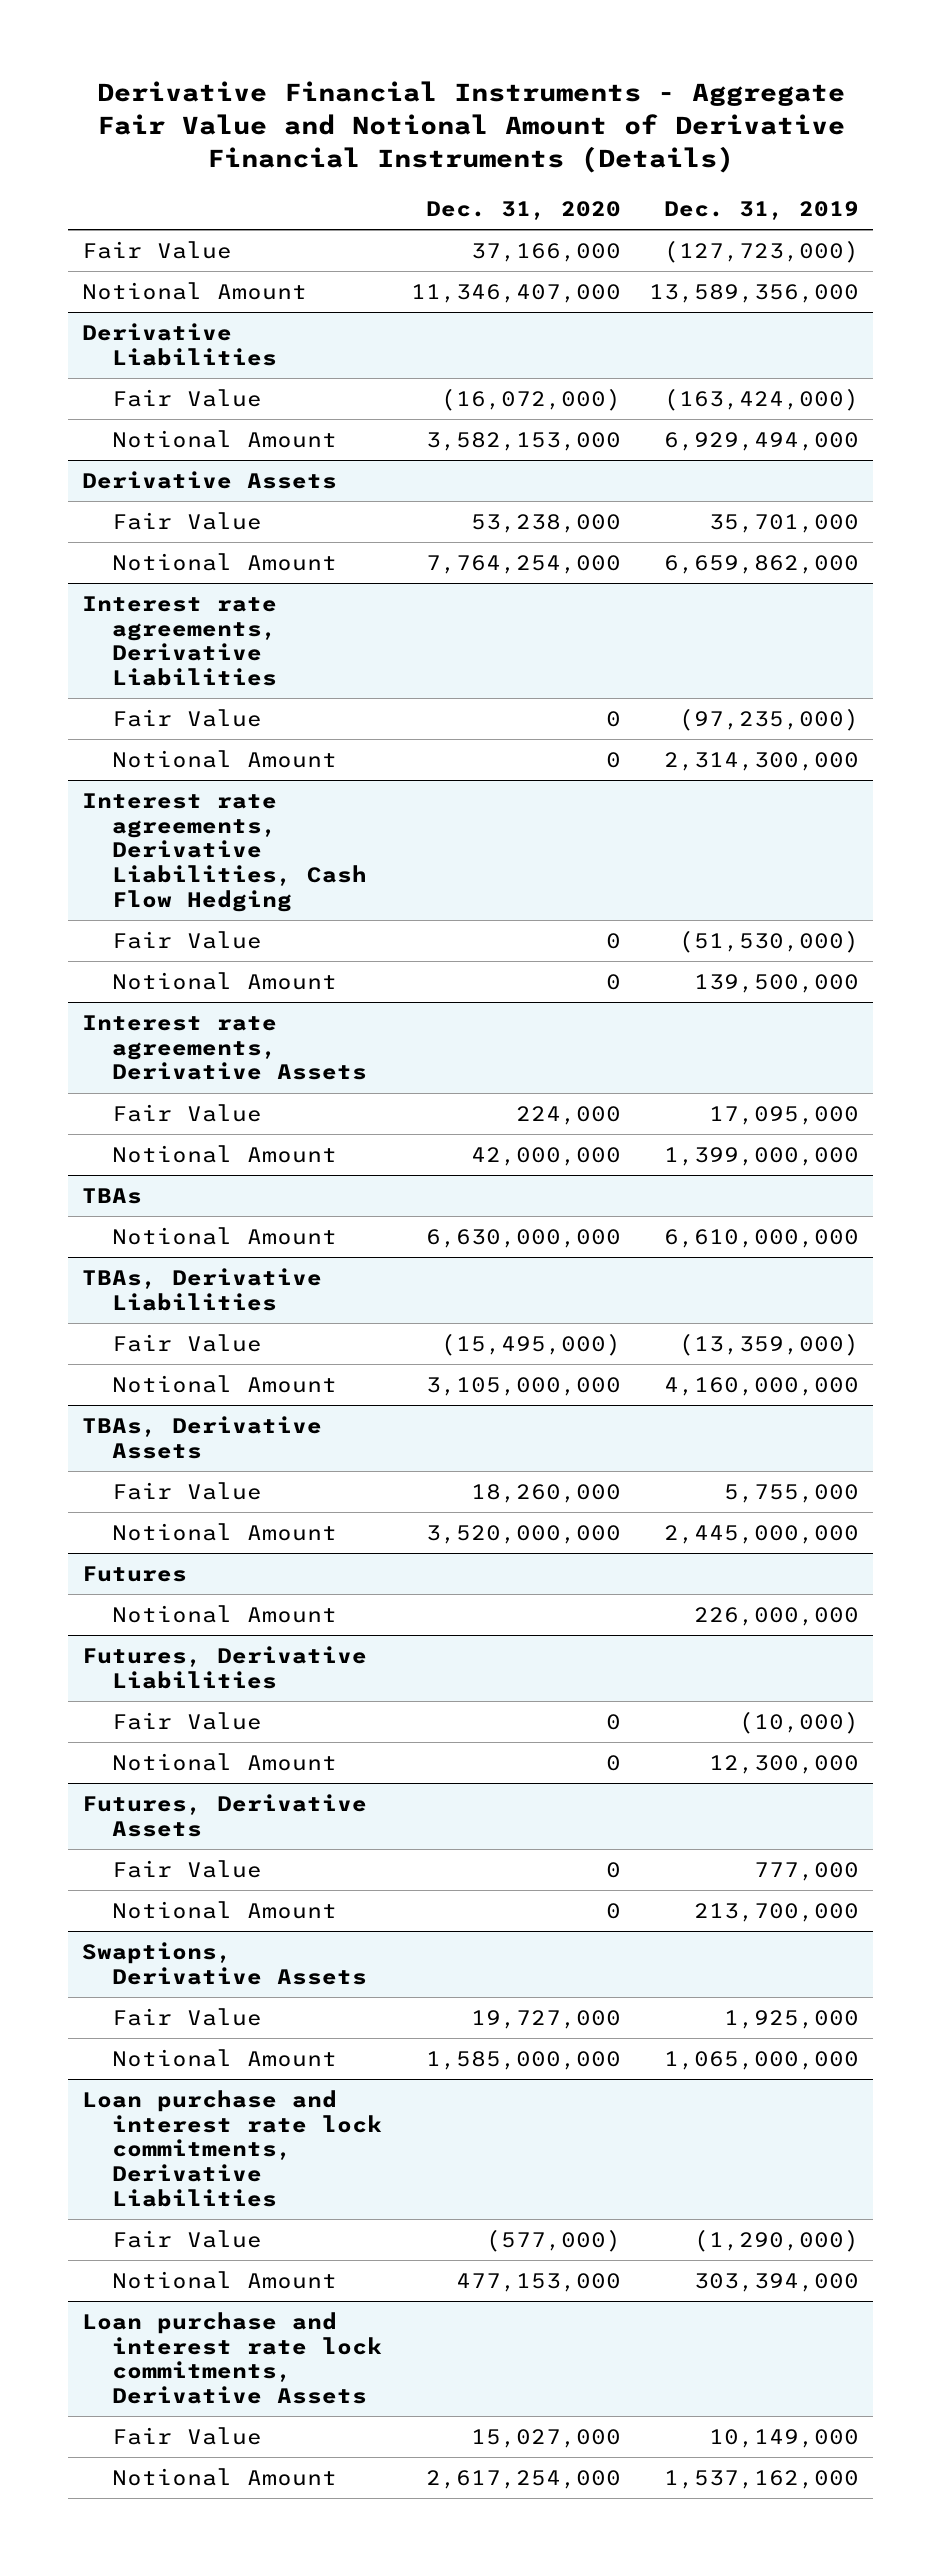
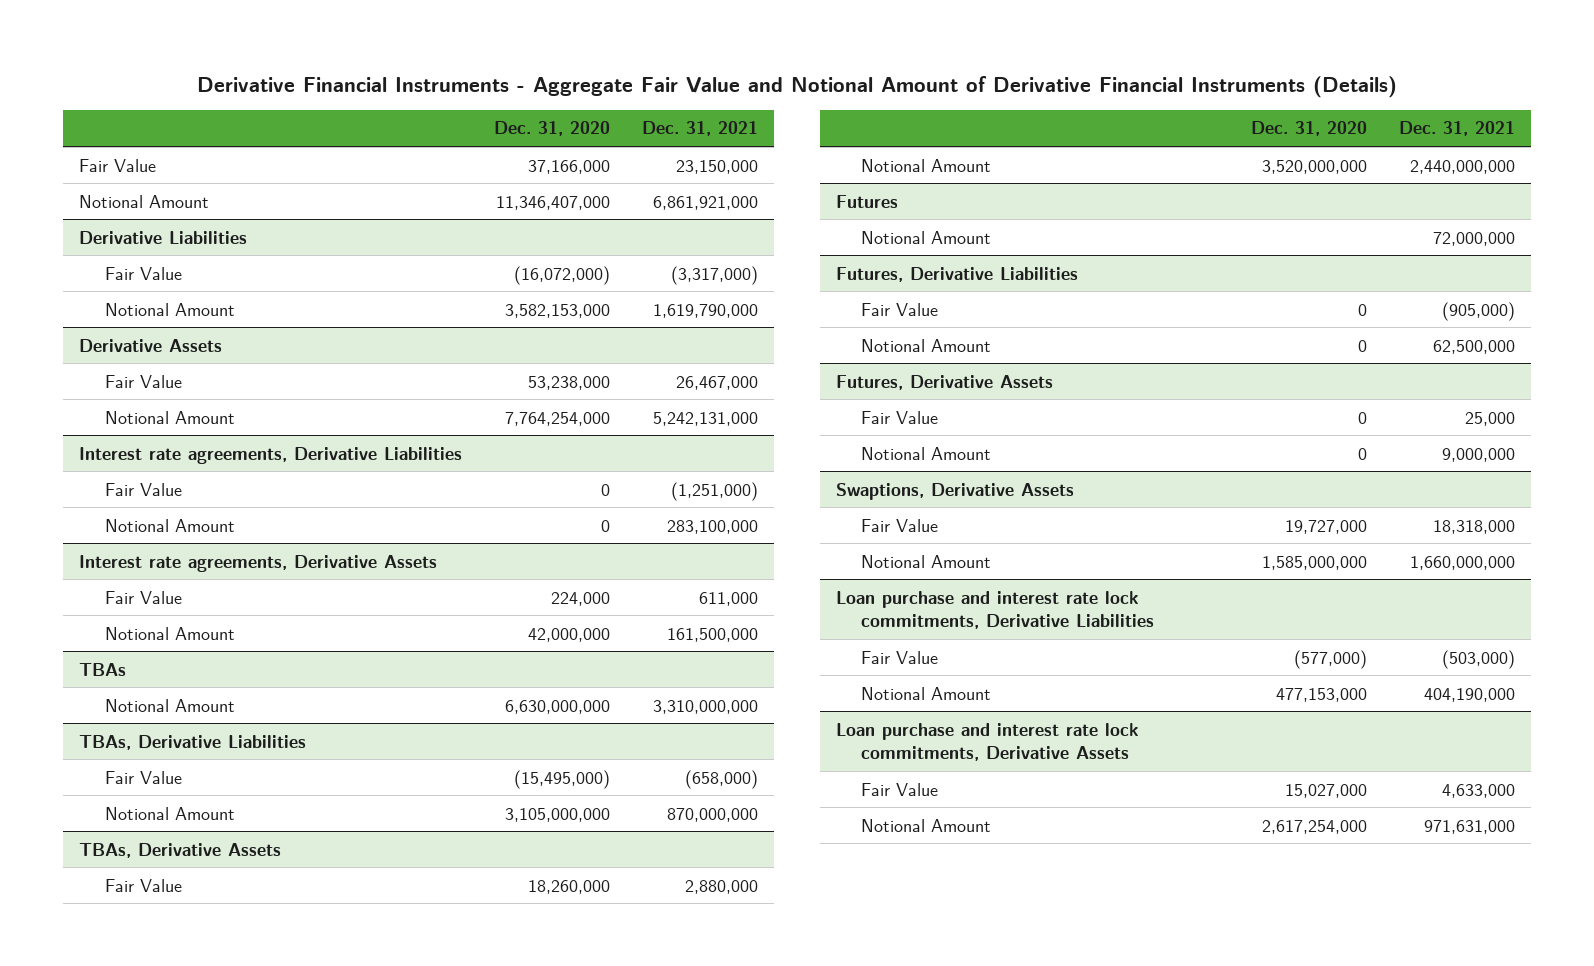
- | Dec. 31, 2020 | Dec. 31, 2019
+ | Dec. 31, 2020 | Dec. 31, 2021
- Interest rate agreements, Derivative Liabilities, Cash Flow Hedging
- Fair Value | 0 | (51,530,000)
- Notional Amount | 0 | 139,500,000

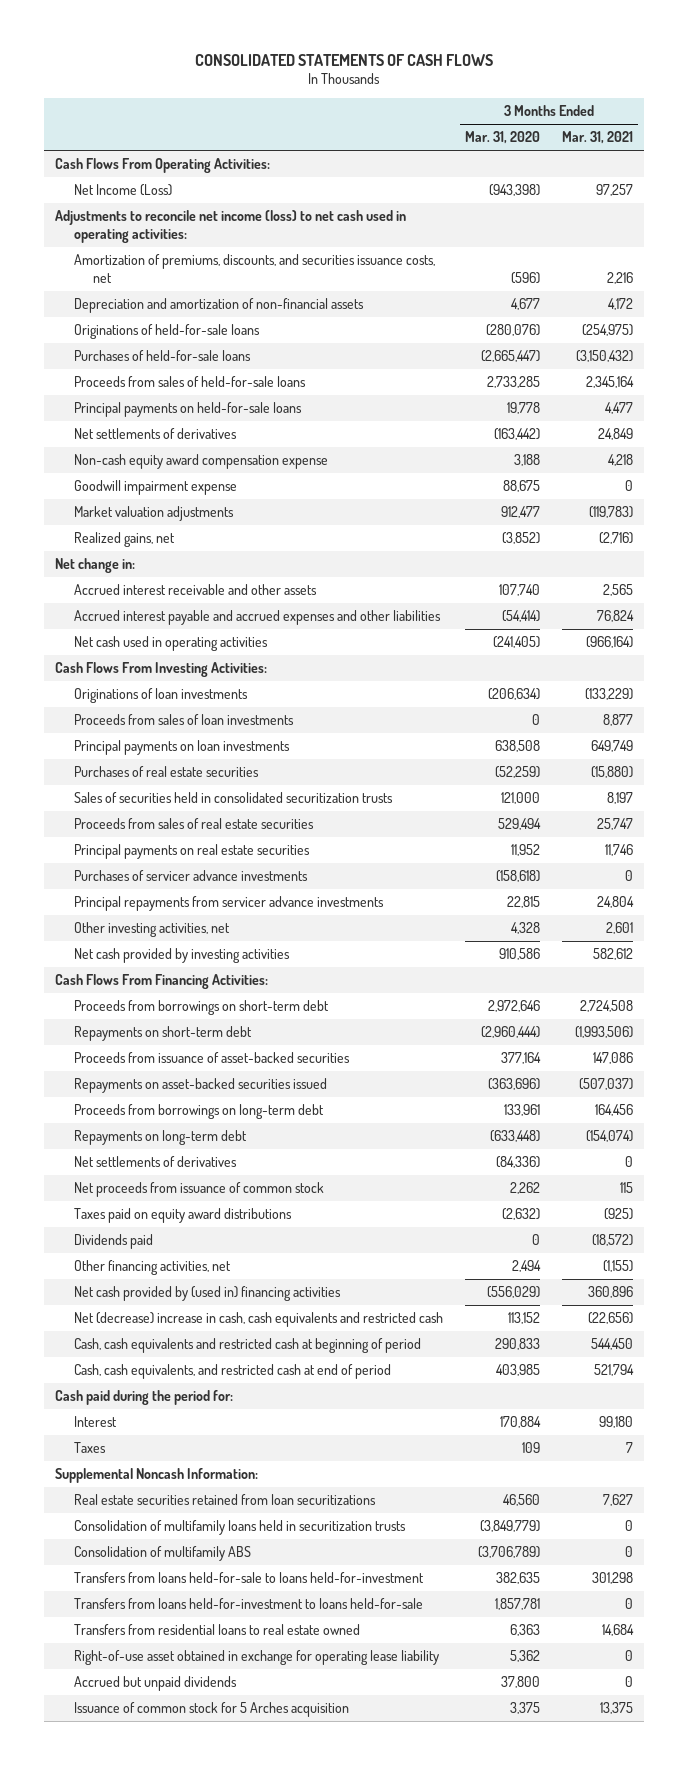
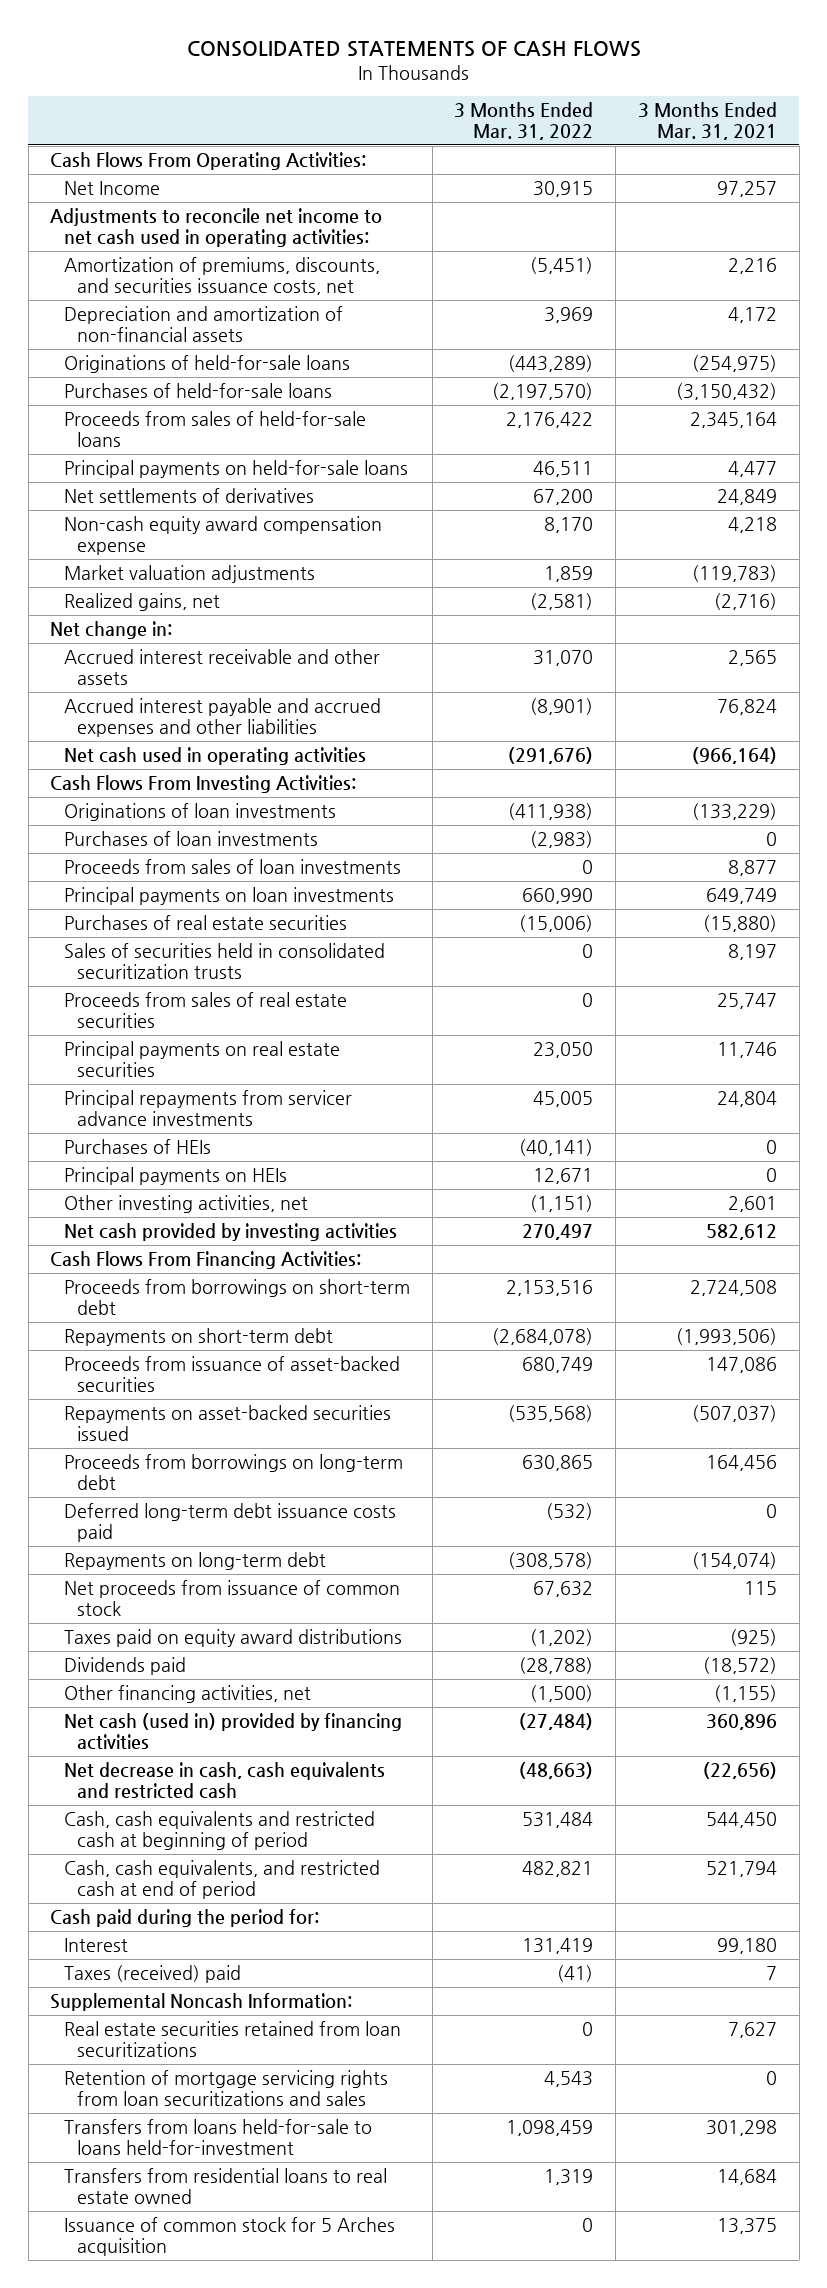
- | 3 Months Ended Mar. 31, 2020 | 3 Months Ended Mar. 31, 2021
+ | 3 Months Ended Mar. 31, 2022 | 3 Months Ended Mar. 31, 2021
- Net Income (Loss) | (943,398) | 97,257
- Adjustments to reconcile net income (loss) to net cash used in operating activities:
+ Net Income | 30,915 | 97,257
+ Adjustments to reconcile net income to net cash used in operating activities:
- Goodwill impairment expense | 88,675 | 0
+ Purchases of loan investments | (2,983) | 0
- Purchases of servicer advance investments | (158,618) | 0
+ Purchases of HEIs | (40,141) | 0
+ Principal payments on HEIs | 12,671 | 0
+ Deferred long-term debt issuance costs paid | (532) | 0
- Net settlements of derivatives | (84,336) | 0
- Net cash provided by (used in) financing activities | (556,029) | 360,896
- Net (decrease) increase in cash, cash equivalents and restricted cash | 113,152 | (22,656)
+ Net cash (used in) provided by financing activities | (27,484) | 360,896
+ Net decrease in cash, cash equivalents and restricted cash | (48,663) | (22,656)
- Taxes | 109 | 7
+ Taxes (received) paid | (41) | 7
- Consolidation of multifamily loans held in securitization trusts | (3,849,779) | 0
- Consolidation of multifamily ABS | (3,706,789) | 0
+ Retention of mortgage servicing rights from loan securitizations and sales | 4,543 | 0
- Transfers from loans held-for-investment to loans held-for-sale | 1,857,781 | 0
- Right-of-use asset obtained in exchange for operating lease liability | 5,362 | 0
- Accrued but unpaid dividends | 37,800 | 0

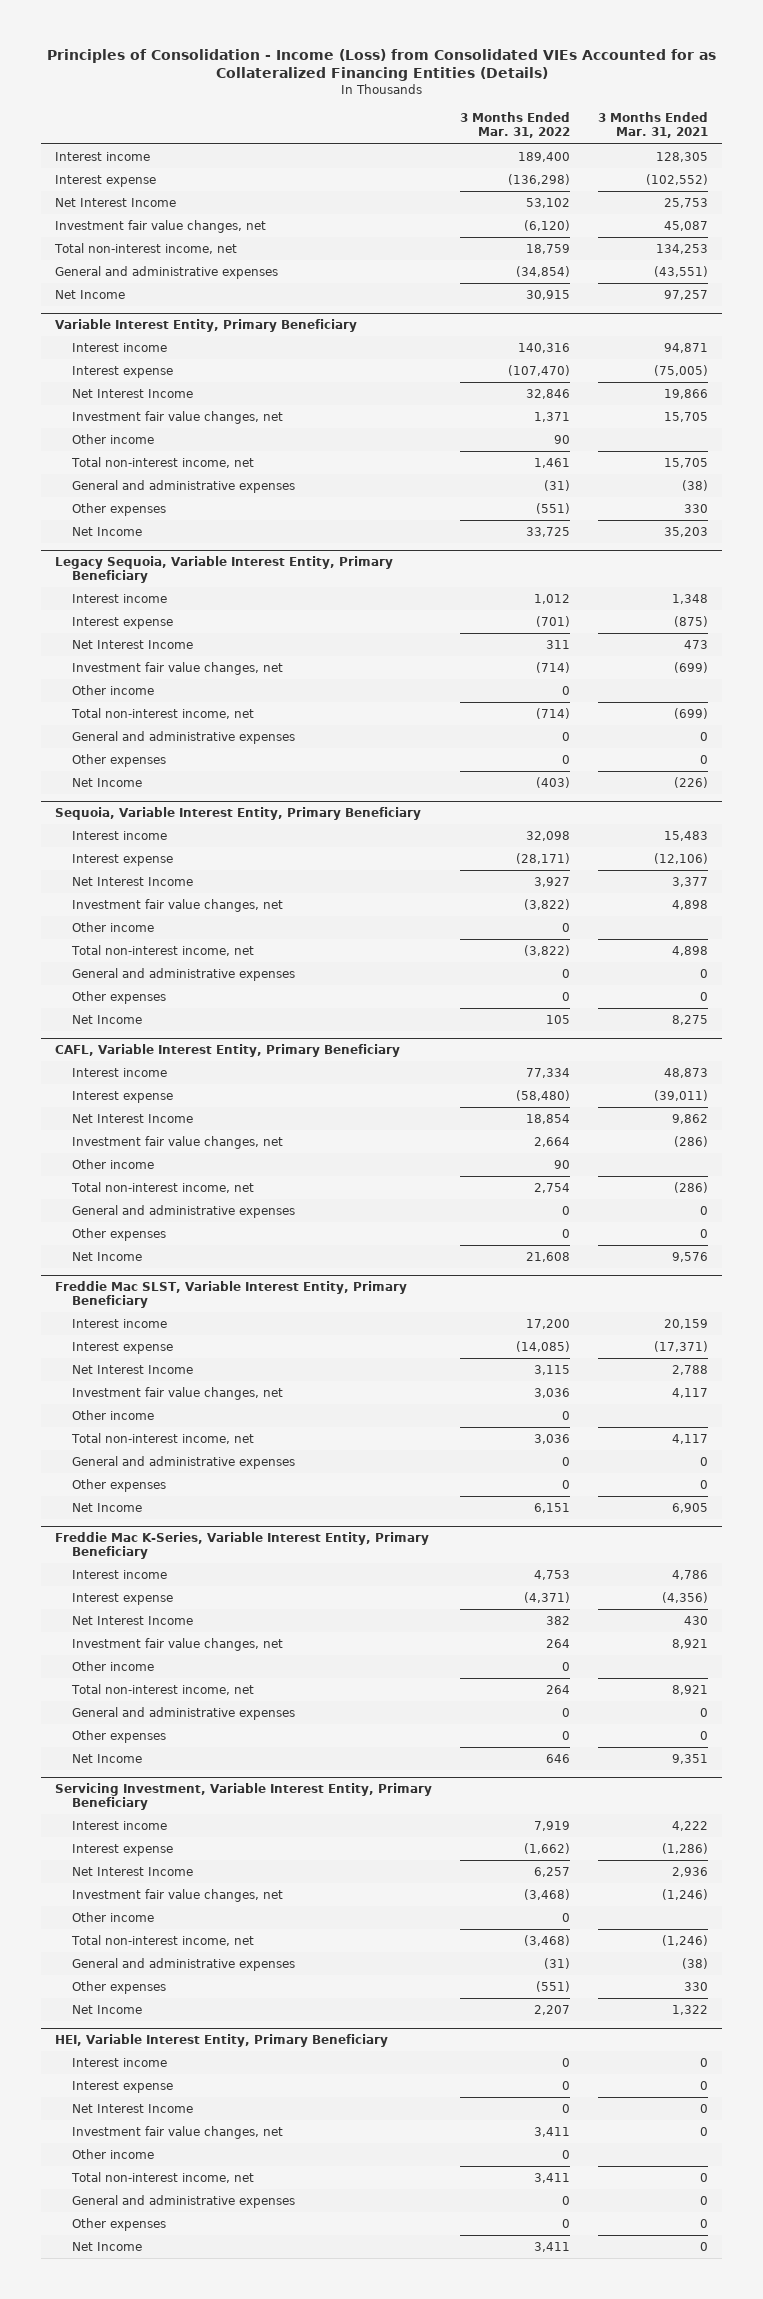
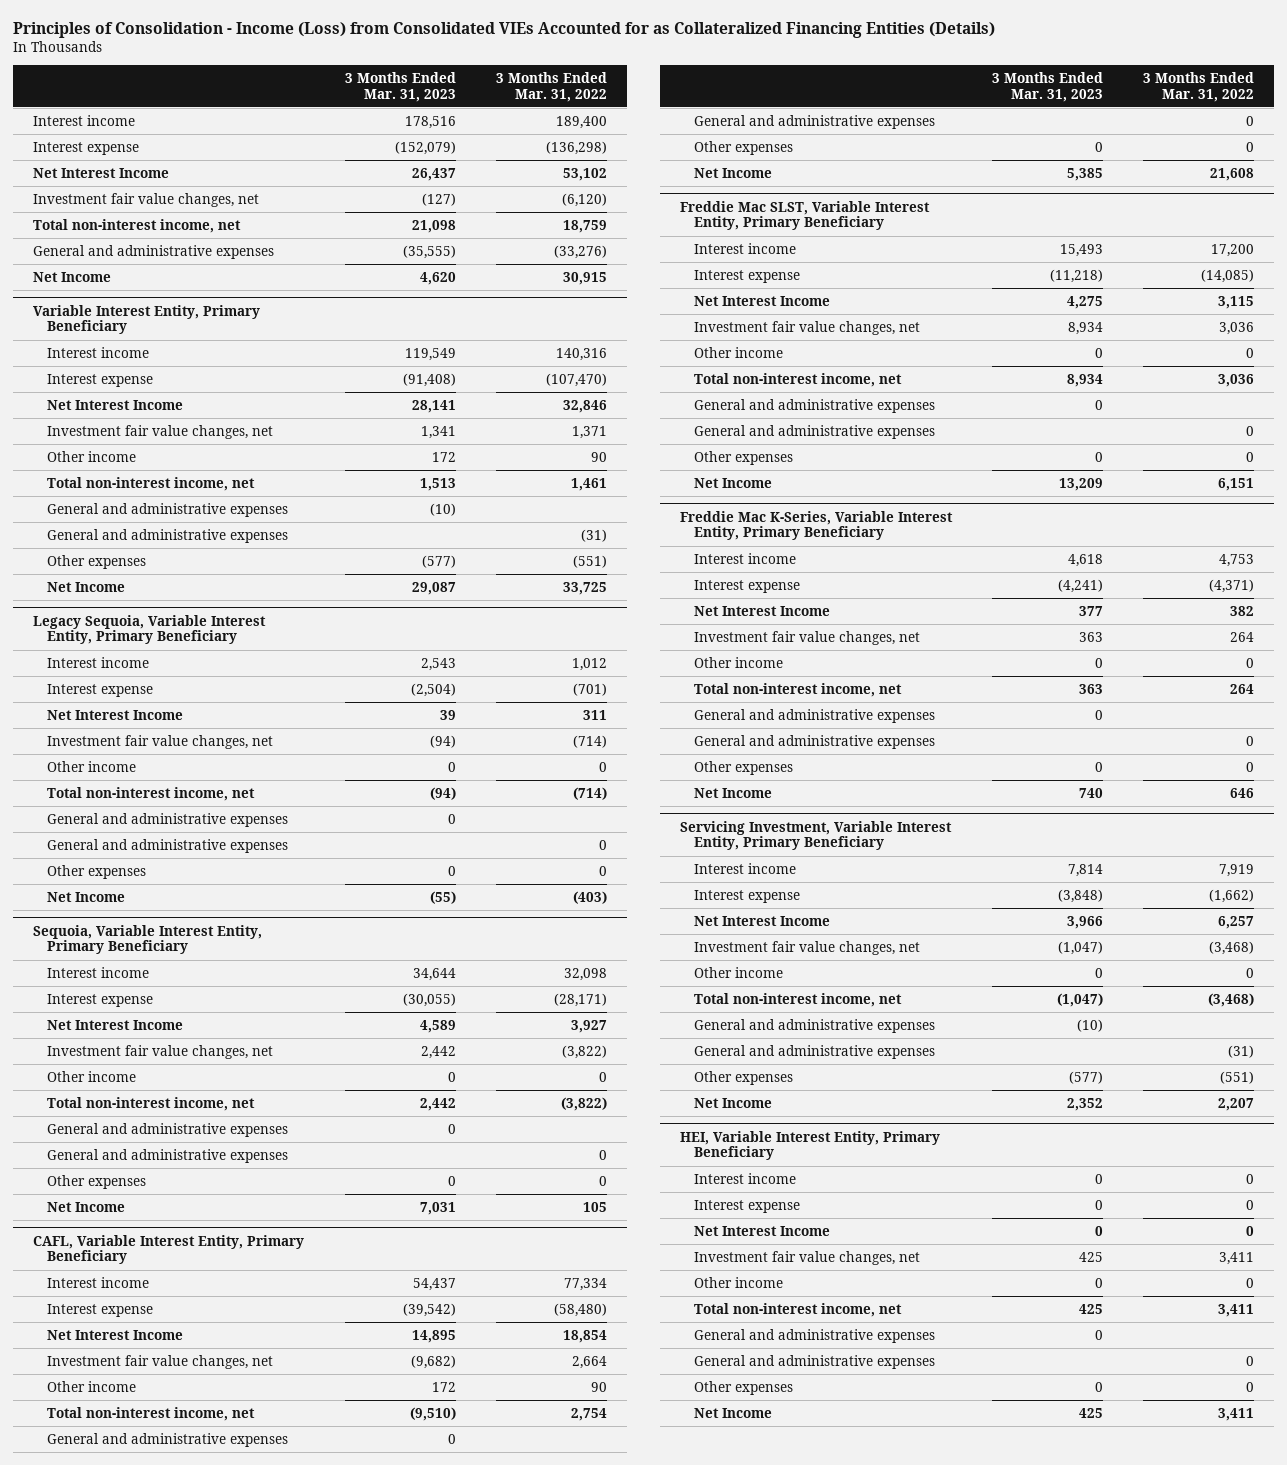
- | 3 Months Ended Mar. 31, 2022 | 3 Months Ended Mar. 31, 2021
+ | 3 Months Ended Mar. 31, 2023 | 3 Months Ended Mar. 31, 2022
- General and administrative expenses | (34,854) | (43,551)
+ General and administrative expenses | (35,555) | (33,276)
@ Variable Interest Entity, Primary Beneficiary
+ General and administrative expenses | (10) |
@ Legacy Sequoia, Variable Interest Entity, Primary Beneficiary
+ General and administrative expenses | 0 |
@ Sequoia, Variable Interest Entity, Primary Beneficiary
+ General and administrative expenses | 0 |
@ CAFL, Variable Interest Entity, Primary Beneficiary
+ General and administrative expenses | 0 |
@ Freddie Mac SLST, Variable Interest Entity, Primary Beneficiary
+ General and administrative expenses | 0 |
@ Freddie Mac K-Series, Variable Interest Entity, Primary Beneficiary
+ General and administrative expenses | 0 |
@ Servicing Investment, Variable Interest Entity, Primary Beneficiary
+ General and administrative expenses | (10) |
@ HEI, Variable Interest Entity, Primary Beneficiary
+ General and administrative expenses | 0 |

